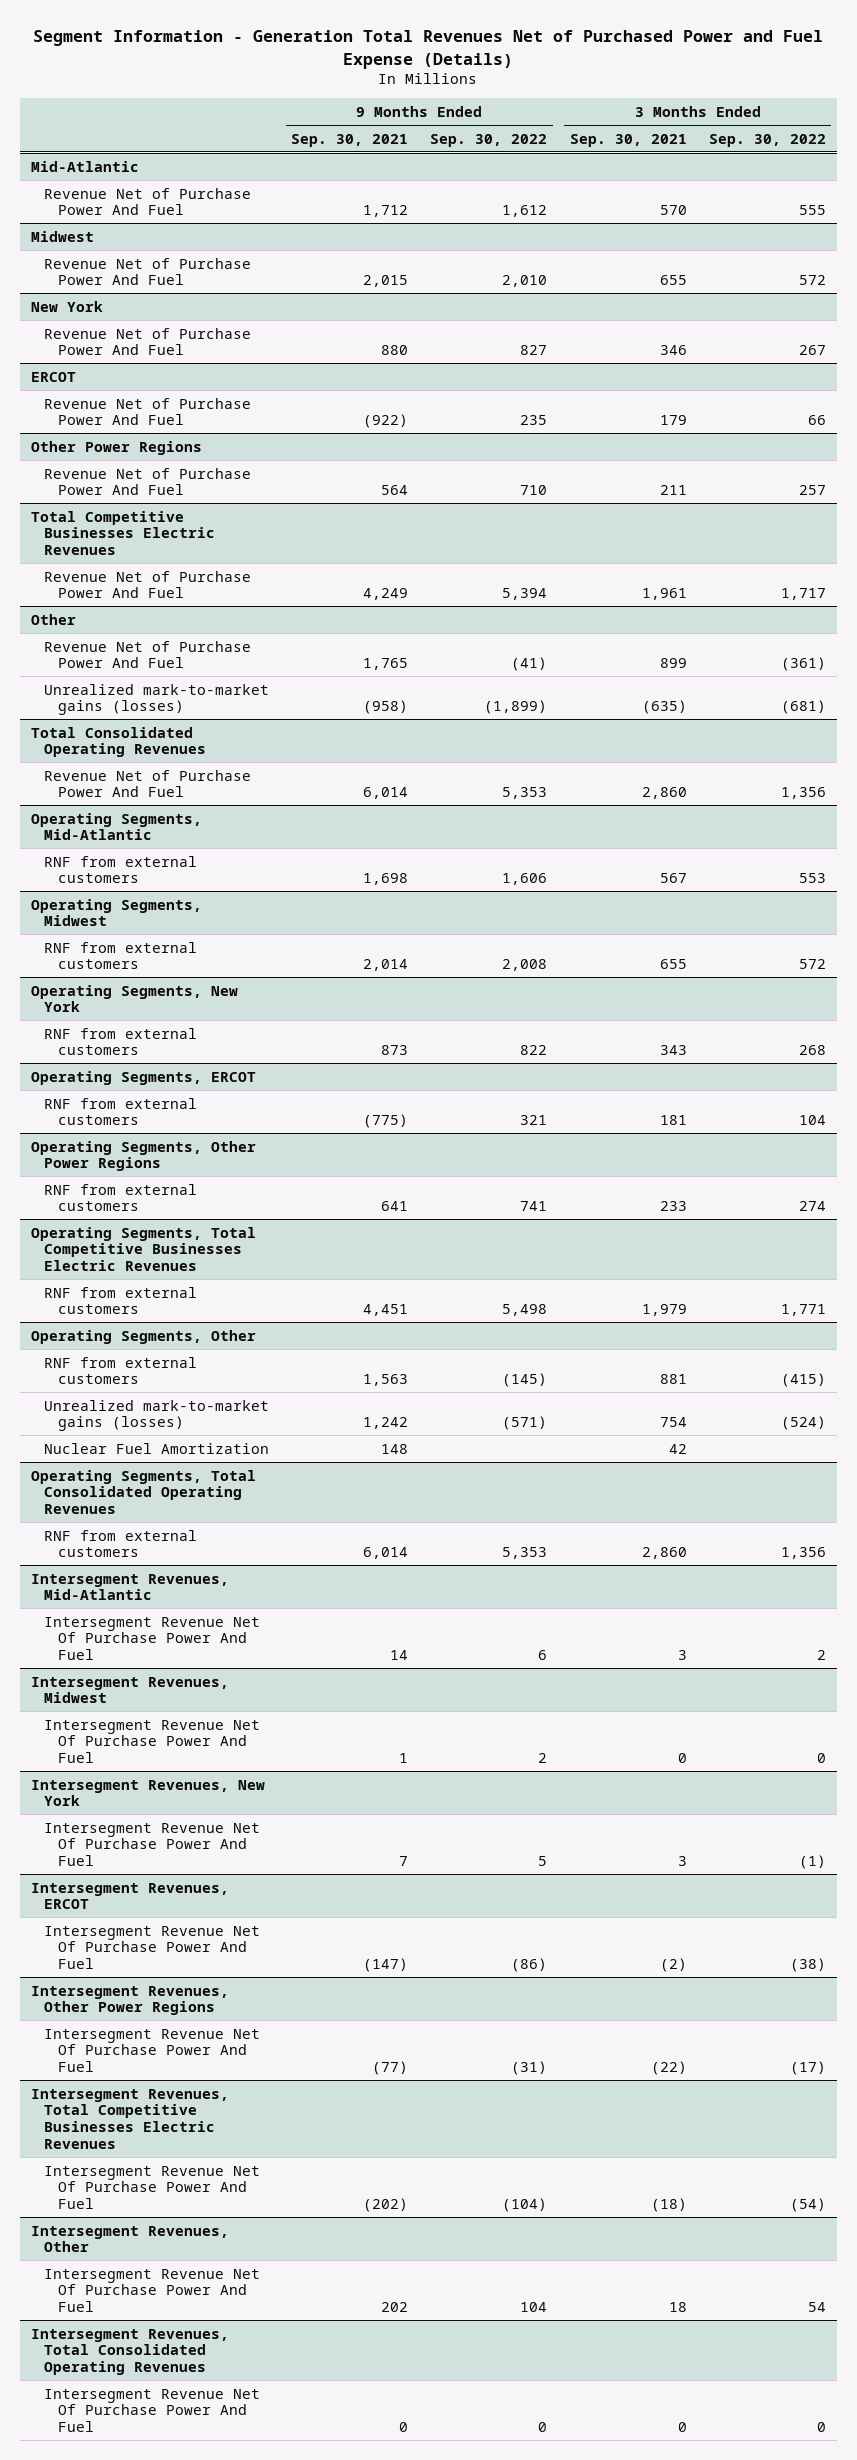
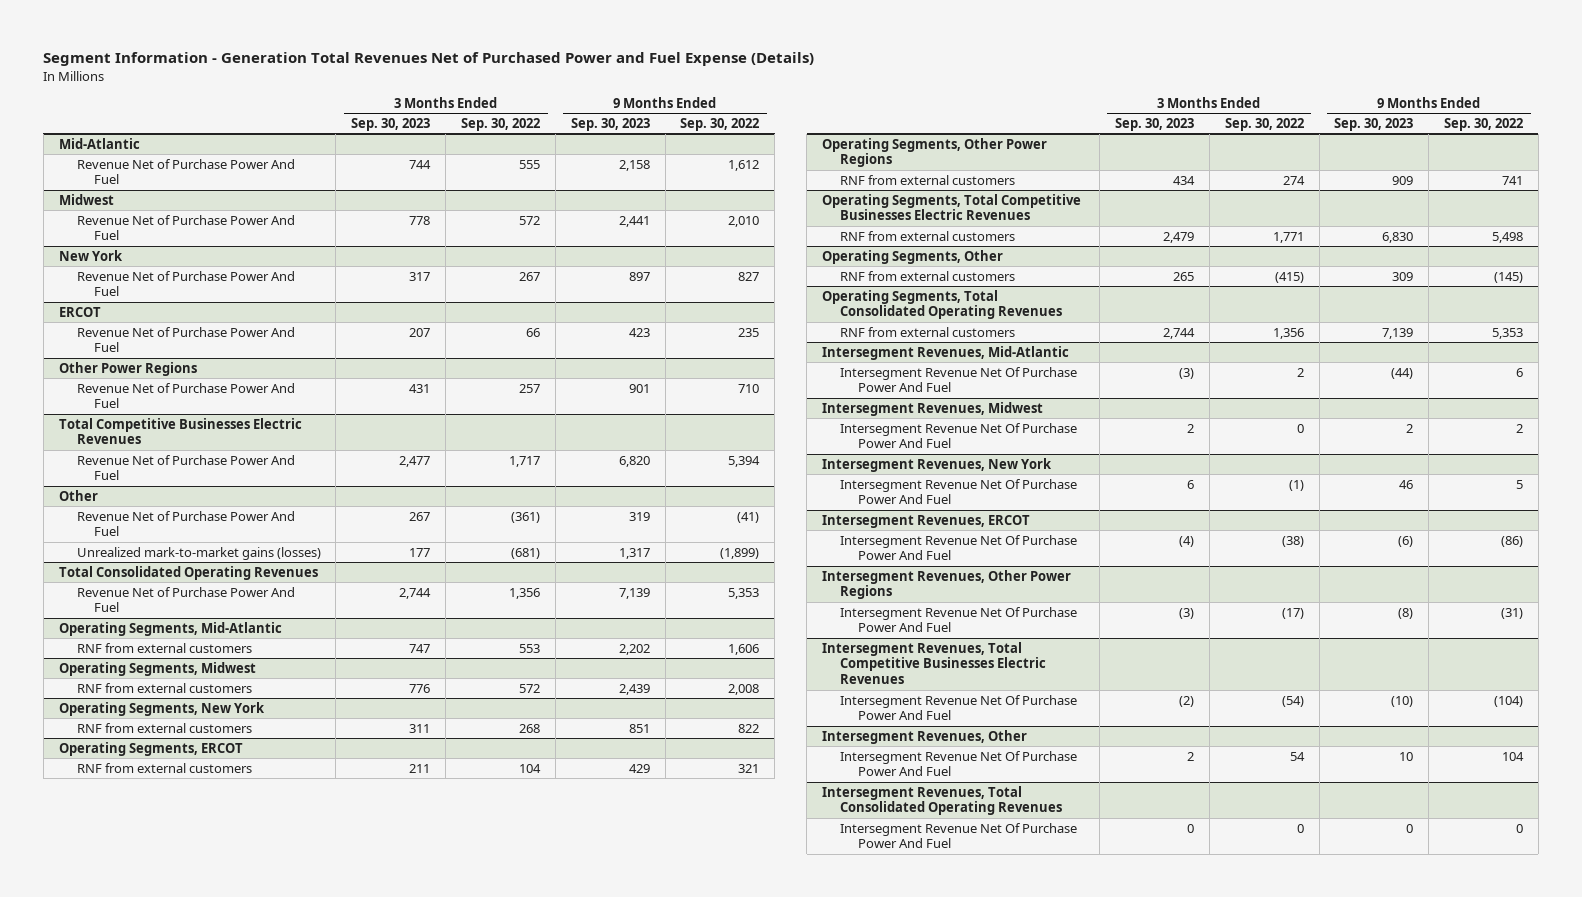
- | 9 Months Ended Sep. 30, 2021 | 9 Months Ended Sep. 30, 2022 | 3 Months Ended Sep. 30, 2021 | 3 Months Ended Sep. 30, 2022
+ | 3 Months Ended Sep. 30, 2023 | 3 Months Ended Sep. 30, 2022 | 9 Months Ended Sep. 30, 2023 | 9 Months Ended Sep. 30, 2022
@ Operating Segments, Other
- Unrealized mark-to-market gains (losses) | 1,242 | (571) | 754 | (524)
- Nuclear Fuel Amortization | 148 | | 42 |

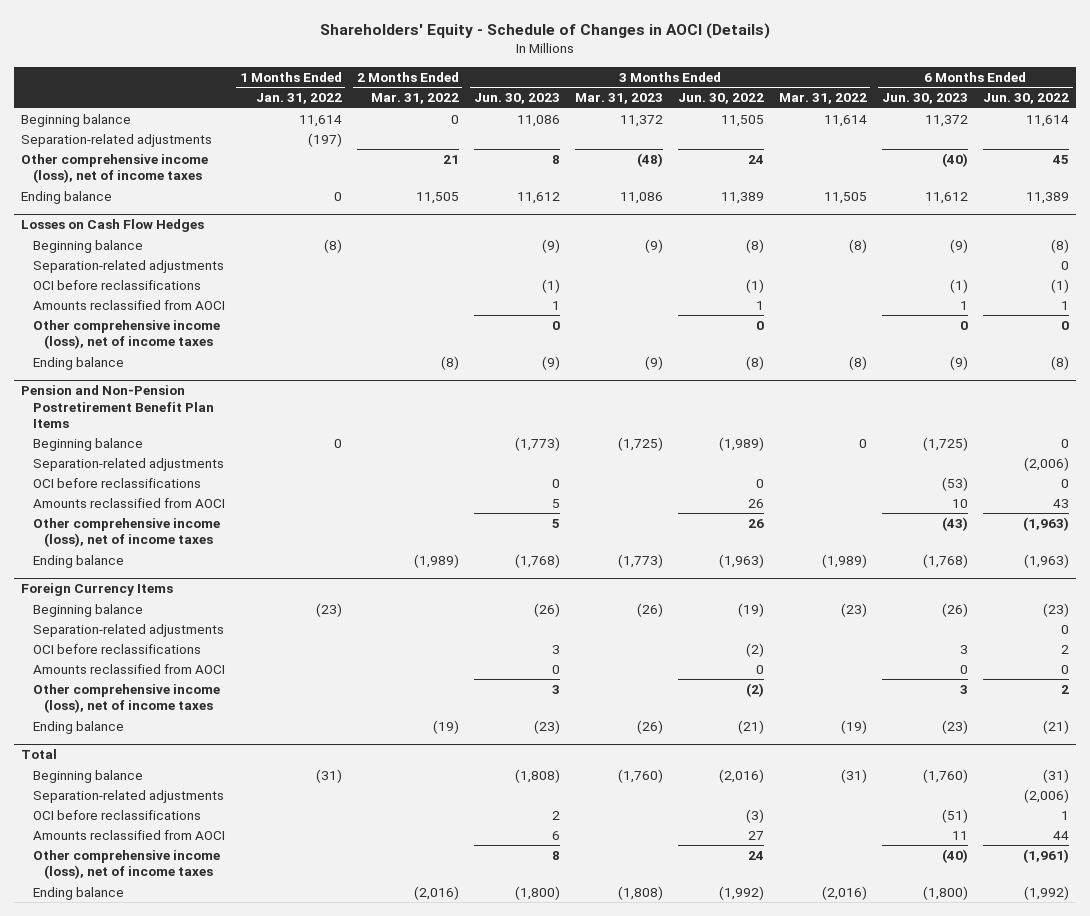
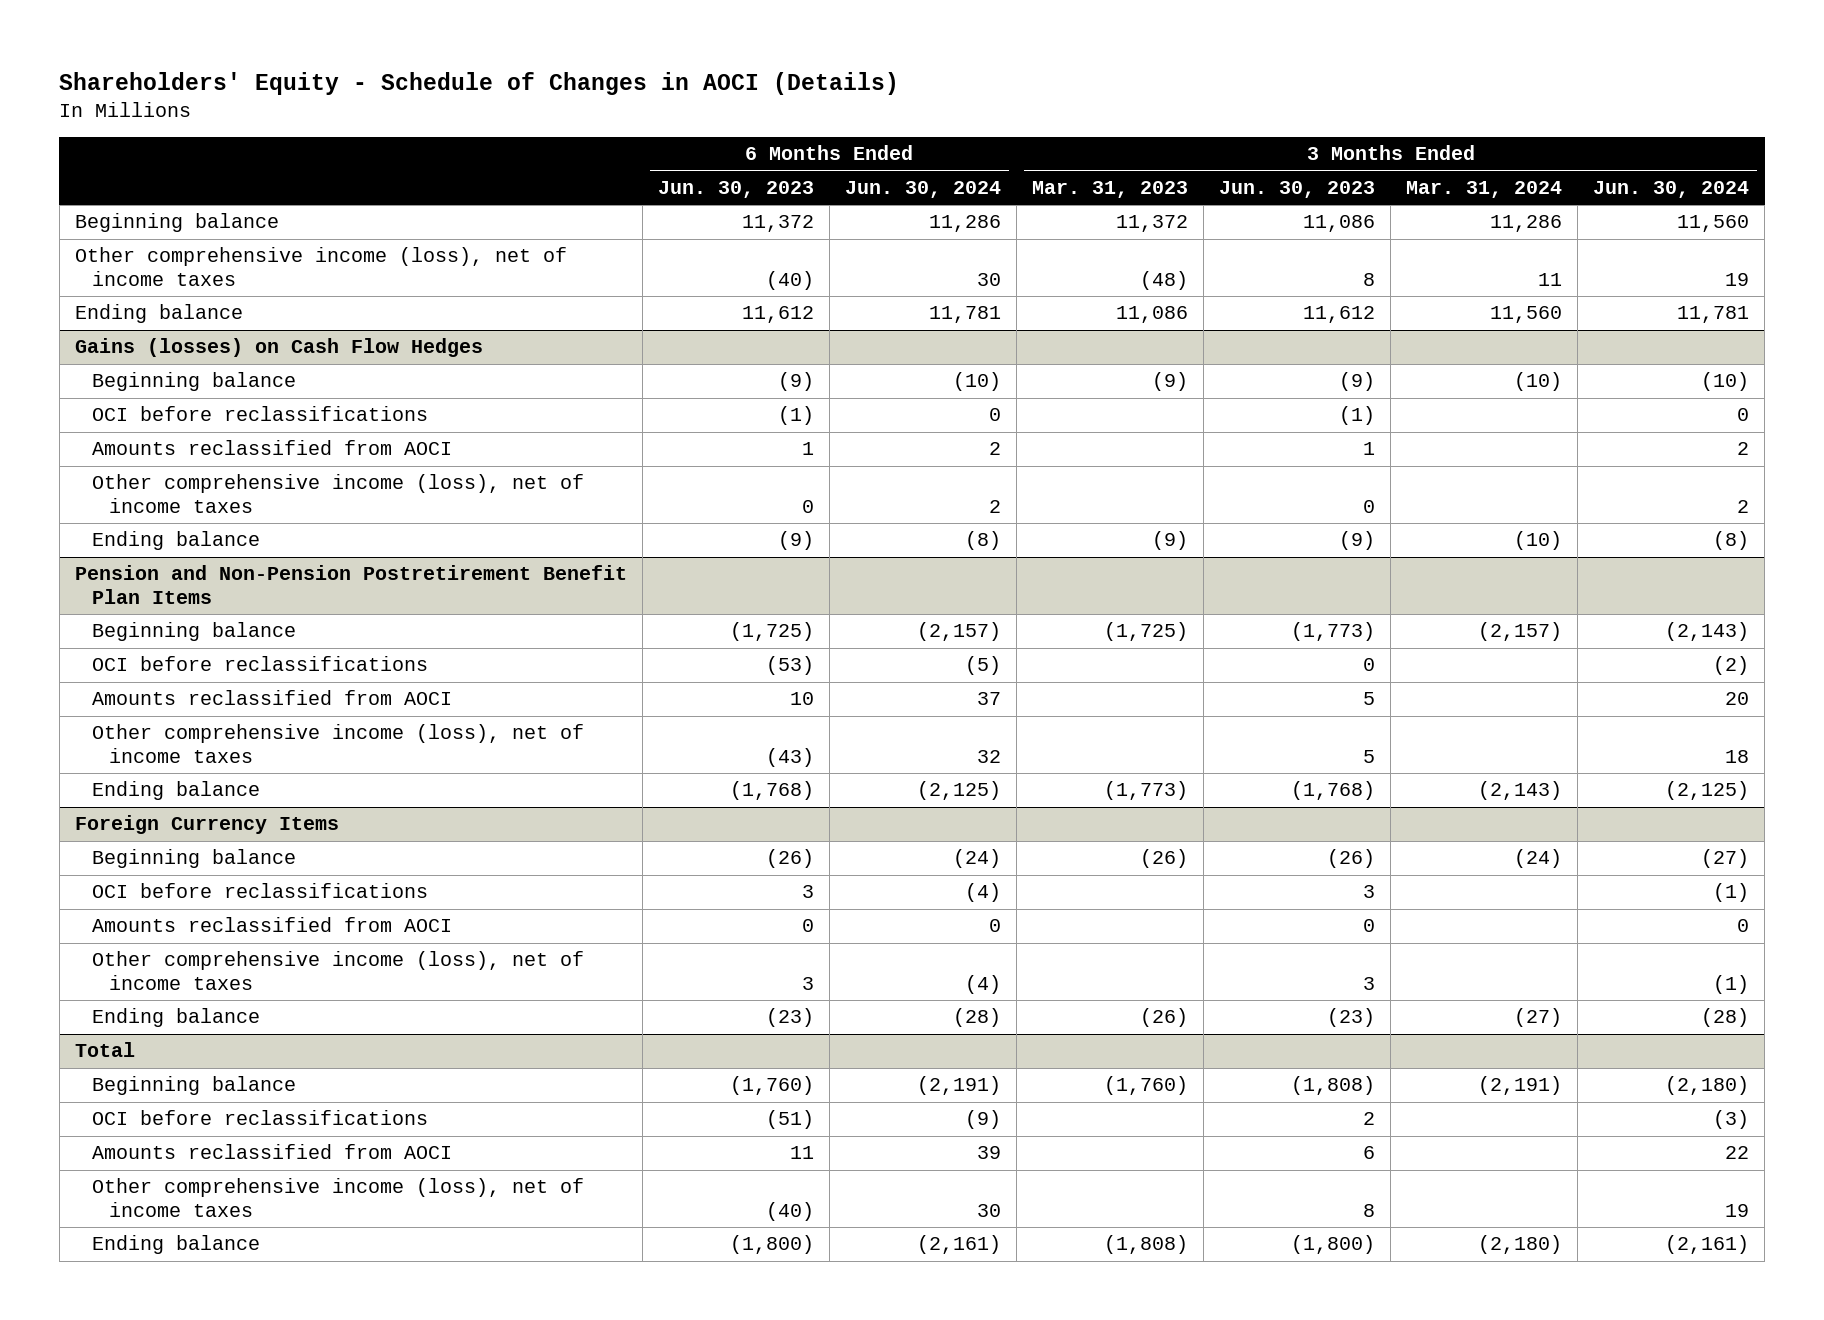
- | 1 Months Ended Jan. 31, 2022 | 2 Months Ended Mar. 31, 2022 | 3 Months Ended Jun. 30, 2023 | 3 Months Ended Mar. 31, 2023 | 3 Months Ended Jun. 30, 2022 | 3 Months Ended Mar. 31, 2022 | 6 Months Ended Jun. 30, 2023 | 6 Months Ended Jun. 30, 2022
+ | 6 Months Ended Jun. 30, 2023 | 6 Months Ended Jun. 30, 2024 | 3 Months Ended Mar. 31, 2023 | 3 Months Ended Jun. 30, 2023 | 3 Months Ended Mar. 31, 2024 | 3 Months Ended Jun. 30, 2024
- Separation-related adjustments | (197) | | | | | | |
- Losses on Cash Flow Hedges
+ Gains (losses) on Cash Flow Hedges
- Separation-related adjustments | | | | | | | | 0
@ Pension and Non-Pension Postretirement Benefit Plan Items
- Separation-related adjustments | | | | | | | | (2,006)
@ Foreign Currency Items
- Separation-related adjustments | | | | | | | | 0
@ Total
- Separation-related adjustments | | | | | | | | (2,006)

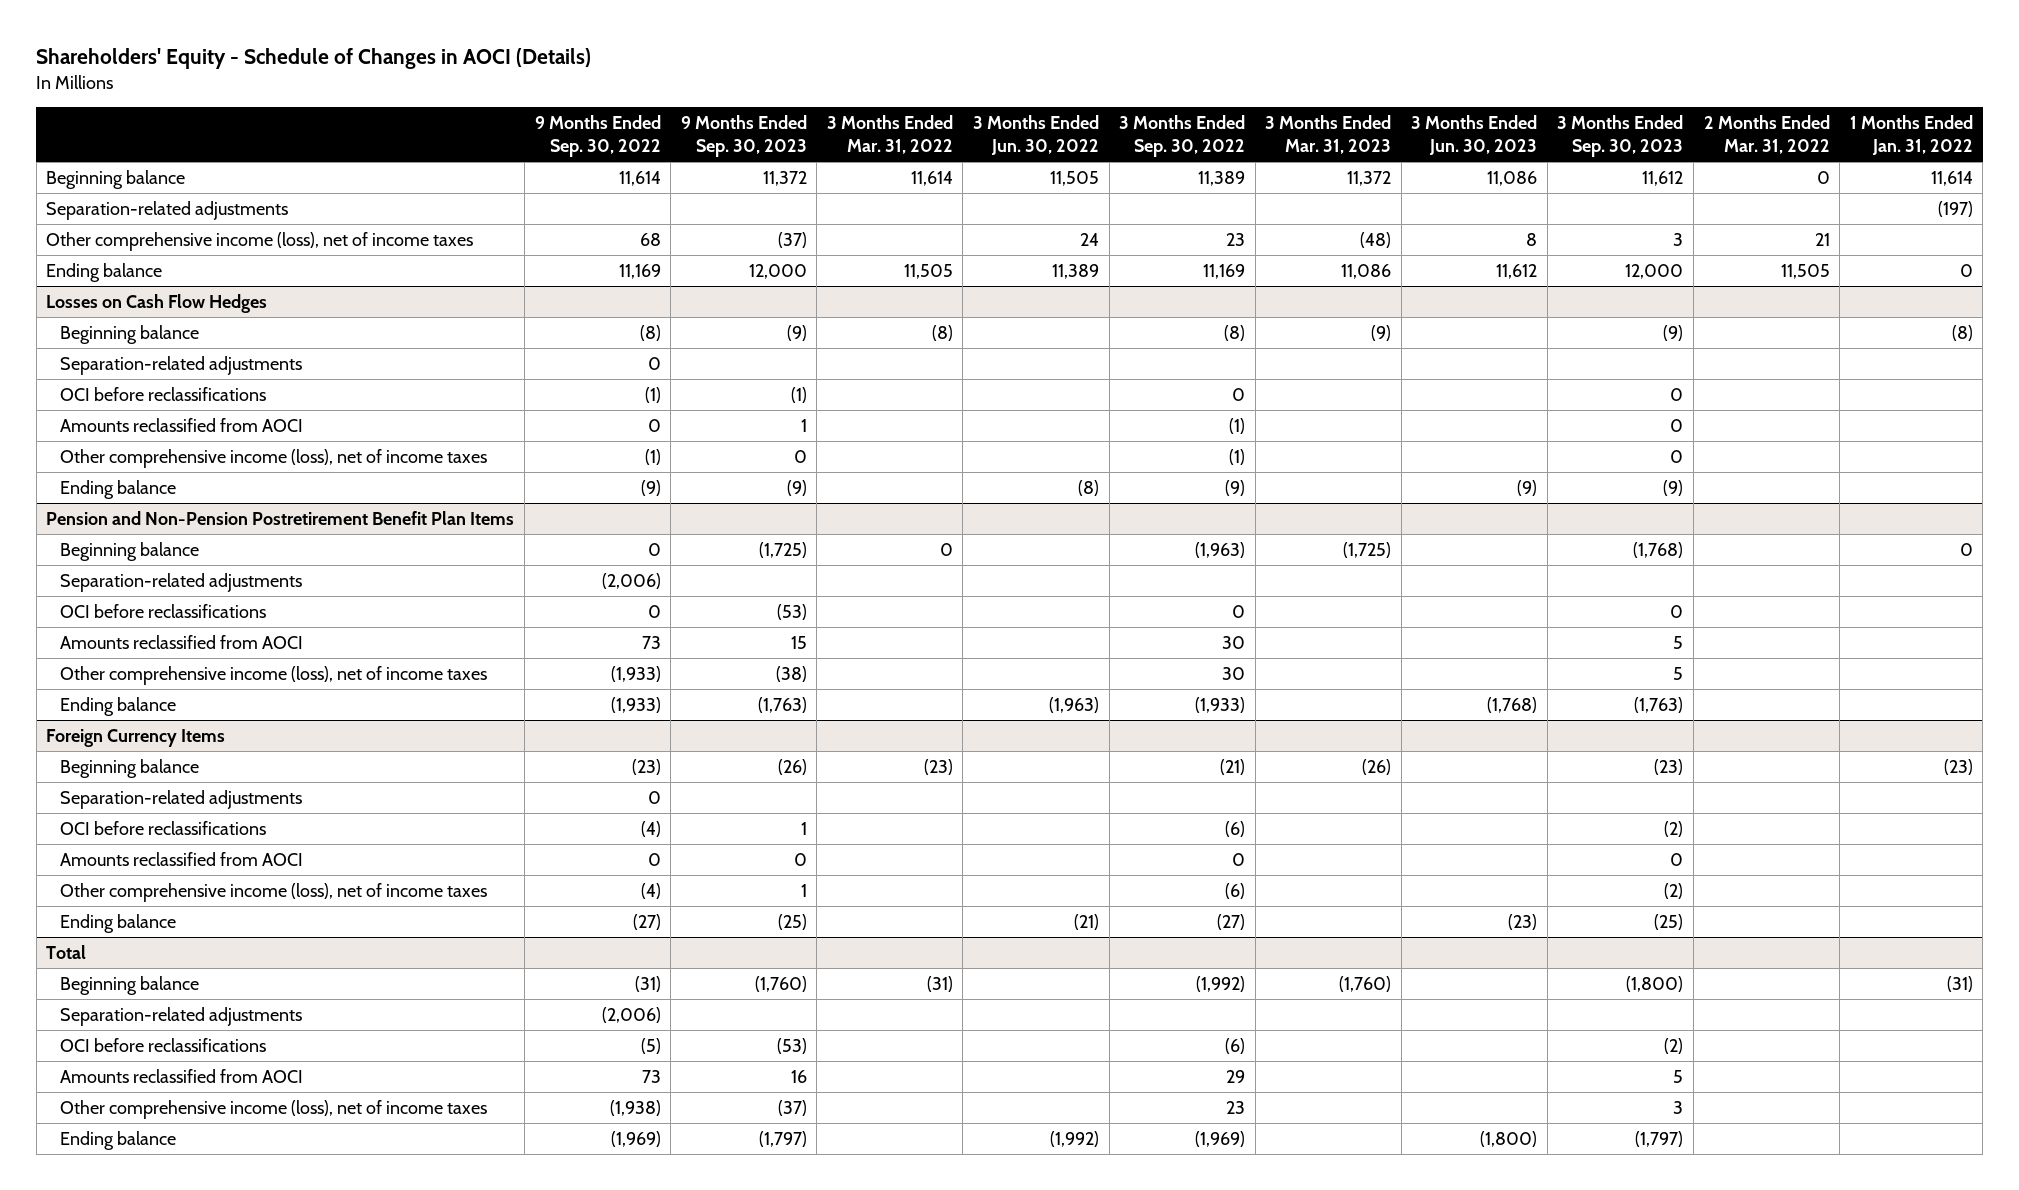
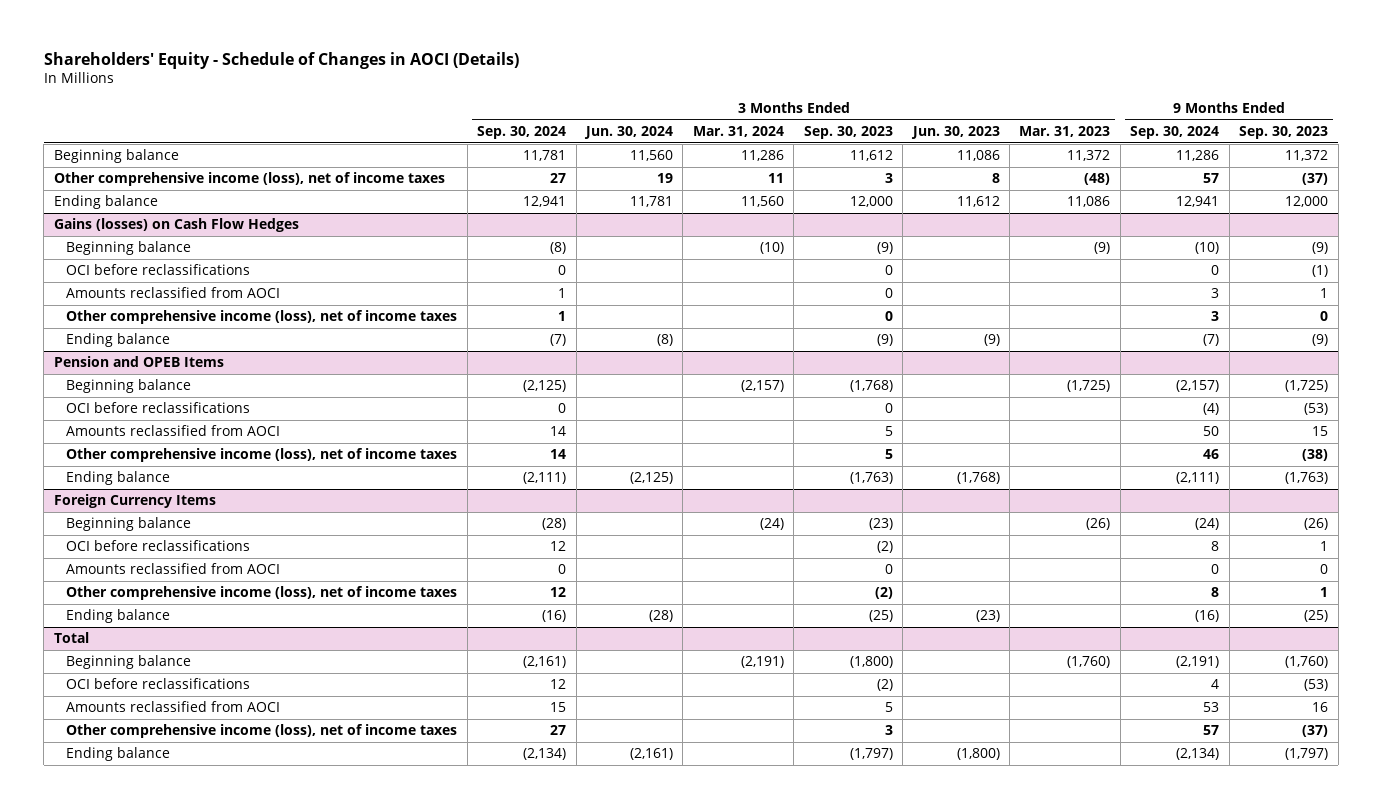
- | 9 Months Ended Sep. 30, 2022 | 9 Months Ended Sep. 30, 2023 | 3 Months Ended Mar. 31, 2022 | 3 Months Ended Jun. 30, 2022 | 3 Months Ended Sep. 30, 2022 | 3 Months Ended Mar. 31, 2023 | 3 Months Ended Jun. 30, 2023 | 3 Months Ended Sep. 30, 2023 | 2 Months Ended Mar. 31, 2022 | 1 Months Ended Jan. 31, 2022
+ | 3 Months Ended Sep. 30, 2024 | 3 Months Ended Jun. 30, 2024 | 3 Months Ended Mar. 31, 2024 | 3 Months Ended Sep. 30, 2023 | 3 Months Ended Jun. 30, 2023 | 3 Months Ended Mar. 31, 2023 | 9 Months Ended Sep. 30, 2024 | 9 Months Ended Sep. 30, 2023
- Separation-related adjustments | | | | | | | | | | (197)
- Losses on Cash Flow Hedges
+ Gains (losses) on Cash Flow Hedges
- Separation-related adjustments | 0 | | | | | | | | |
- Pension and Non-Pension Postretirement Benefit Plan Items
+ Pension and OPEB Items
- Separation-related adjustments | (2,006) | | | | | | | | |
@ Foreign Currency Items
- Separation-related adjustments | 0 | | | | | | | | |
@ Total
- Separation-related adjustments | (2,006) | | | | | | | | |

